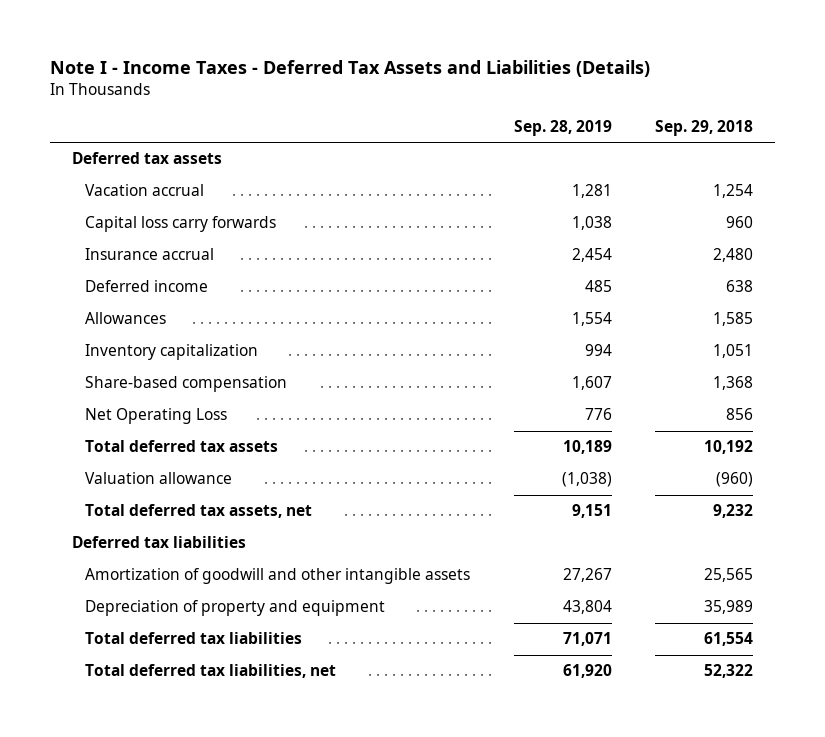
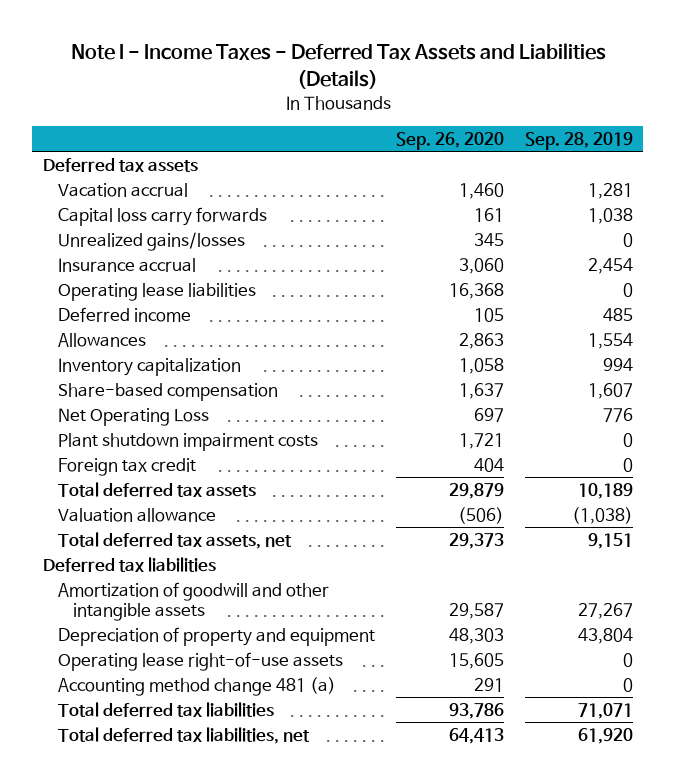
- | Sep. 28, 2019 | Sep. 29, 2018
+ | Sep. 26, 2020 | Sep. 28, 2019
+ Unrealized gains/losses | 345 | 0
+ Operating lease liabilities | 16,368 | 0
+ Plant shutdown impairment costs | 1,721 | 0
+ Foreign tax credit | 404 | 0
+ Operating lease right-of-use assets | 15,605 | 0
+ Accounting method change 481 (a) | 291 | 0

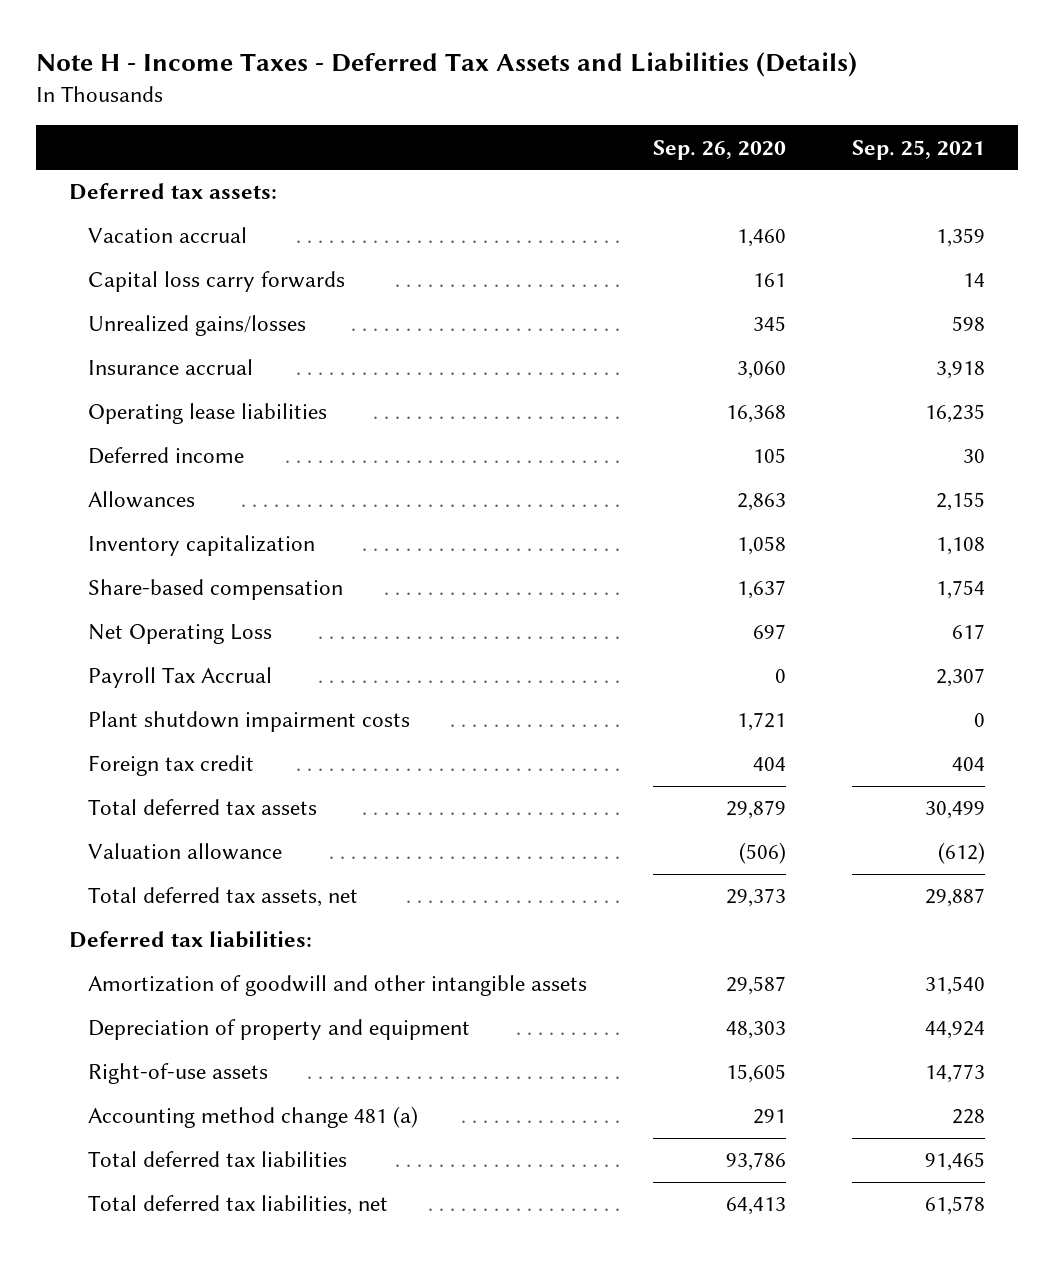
- Note I - Income Taxes - Deferred Tax Assets and Liabilities (Details)
+ Note H - Income Taxes - Deferred Tax Assets and Liabilities (Details)
- | Sep. 26, 2020 | Sep. 28, 2019
+ | Sep. 26, 2020 | Sep. 25, 2021
- Deferred tax assets
+ Deferred tax assets:
+ Payroll Tax Accrual | 0 | 2,307
- Deferred tax liabilities
+ Deferred tax liabilities:
- Operating lease right-of-use assets | 15,605 | 0
+ Right-of-use assets | 15,605 | 14,773

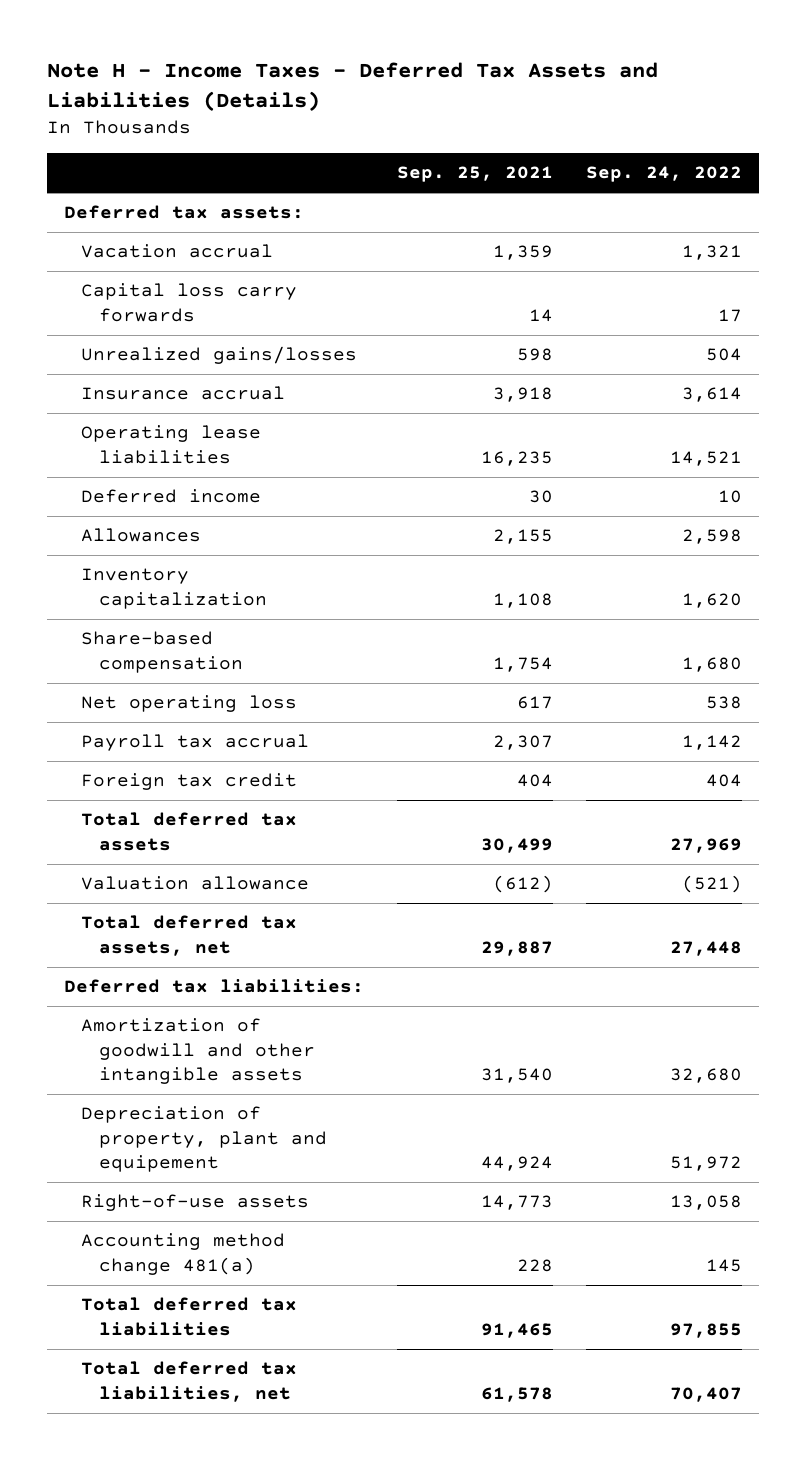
- | Sep. 26, 2020 | Sep. 25, 2021
+ | Sep. 25, 2021 | Sep. 24, 2022
- Net Operating Loss | 697 | 617
- Payroll Tax Accrual | 0 | 2,307
- Plant shutdown impairment costs | 1,721 | 0
+ Net operating loss | 617 | 538
+ Payroll tax accrual | 2,307 | 1,142
- Depreciation of property and equipment | 48,303 | 44,924
+ Depreciation of property, plant and equipement | 44,924 | 51,972
- Accounting method change 481 (a) | 291 | 228
+ Accounting method change 481(a) | 228 | 145

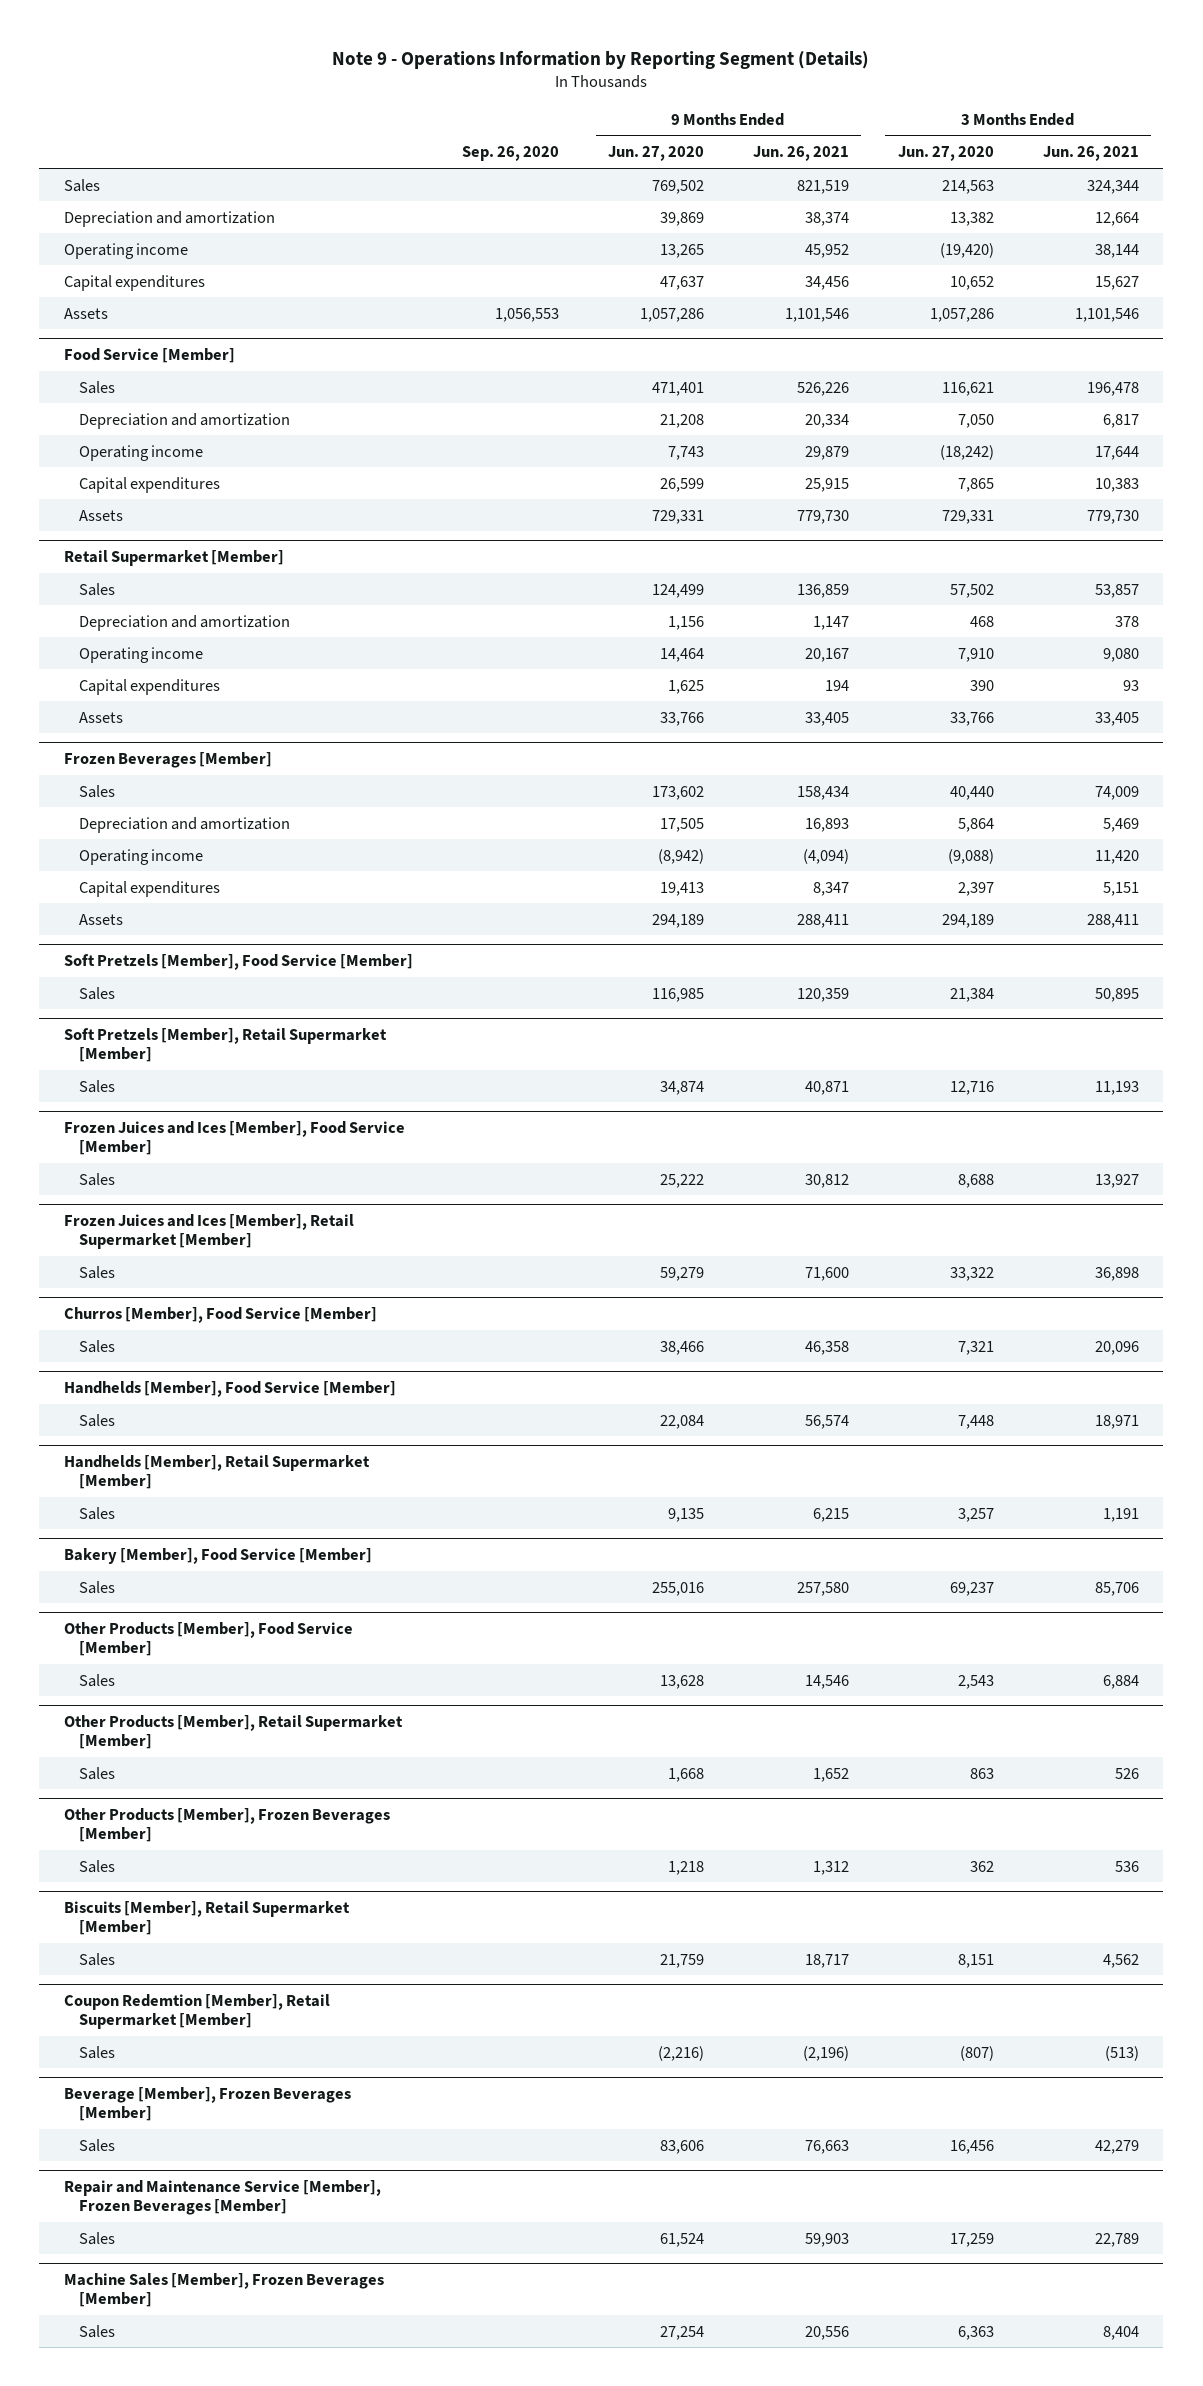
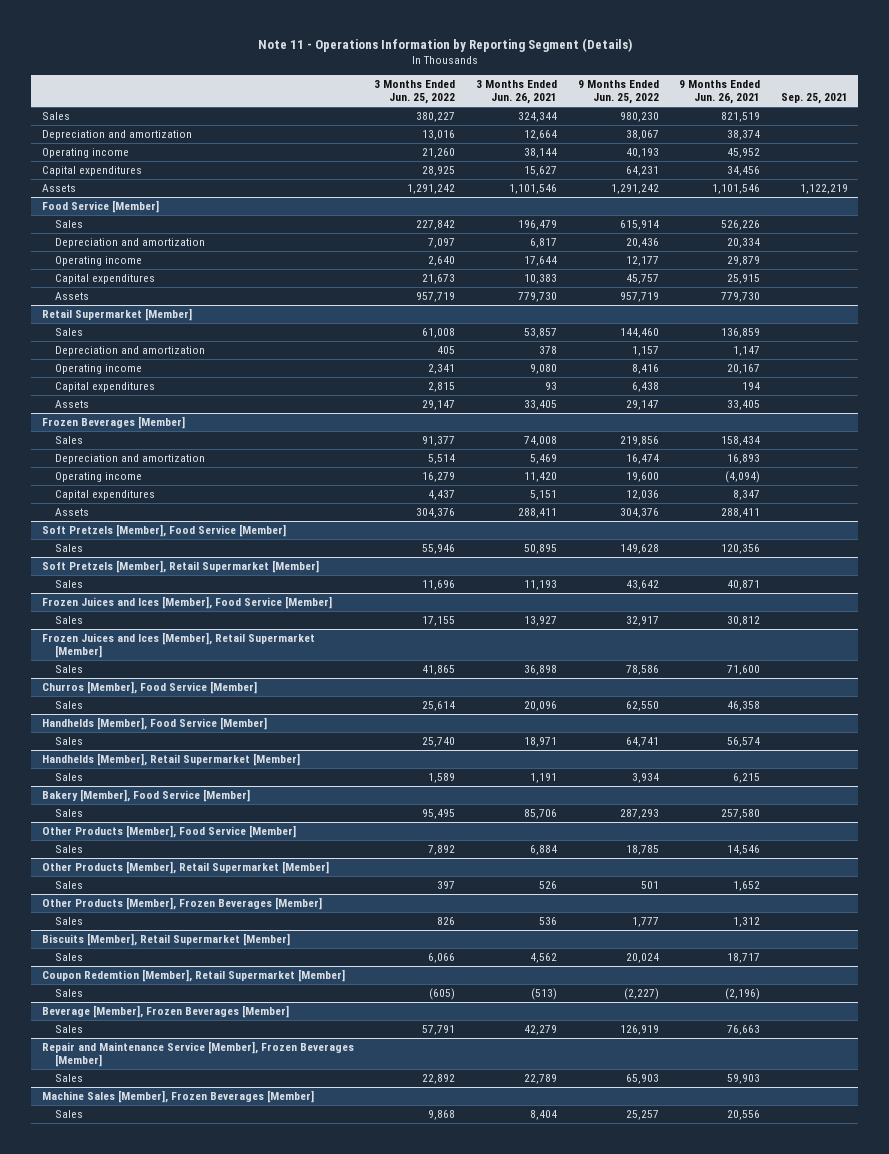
- Note 9 - Operations Information by Reporting Segment (Details)
+ Note 11 - Operations Information by Reporting Segment (Details)
- | Sep. 26, 2020 | 9 Months Ended Jun. 27, 2020 | 9 Months Ended Jun. 26, 2021 | 3 Months Ended Jun. 27, 2020 | 3 Months Ended Jun. 26, 2021
+ | 3 Months Ended Jun. 25, 2022 | 3 Months Ended Jun. 26, 2021 | 9 Months Ended Jun. 25, 2022 | 9 Months Ended Jun. 26, 2021 | Sep. 25, 2021
@ Food Service [Member]
- Sales | | 471,401 | 526,226 | 116,621 | 196,478
+ Sales | 227,842 | 196,479 | 615,914 | 526,226 |
@ Frozen Beverages [Member]
- Sales | | 173,602 | 158,434 | 40,440 | 74,009
+ Sales | 91,377 | 74,008 | 219,856 | 158,434 |
@ Soft Pretzels [Member], Food Service [Member]
- Sales | | 116,985 | 120,359 | 21,384 | 50,895
+ Sales | 55,946 | 50,895 | 149,628 | 120,356 |

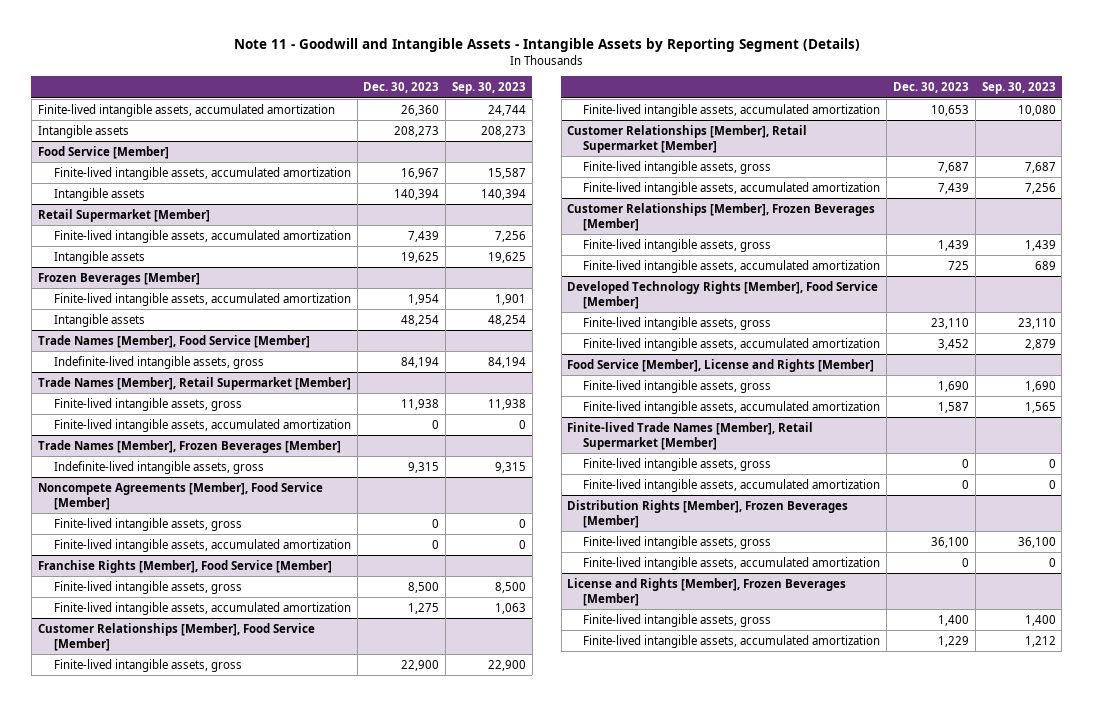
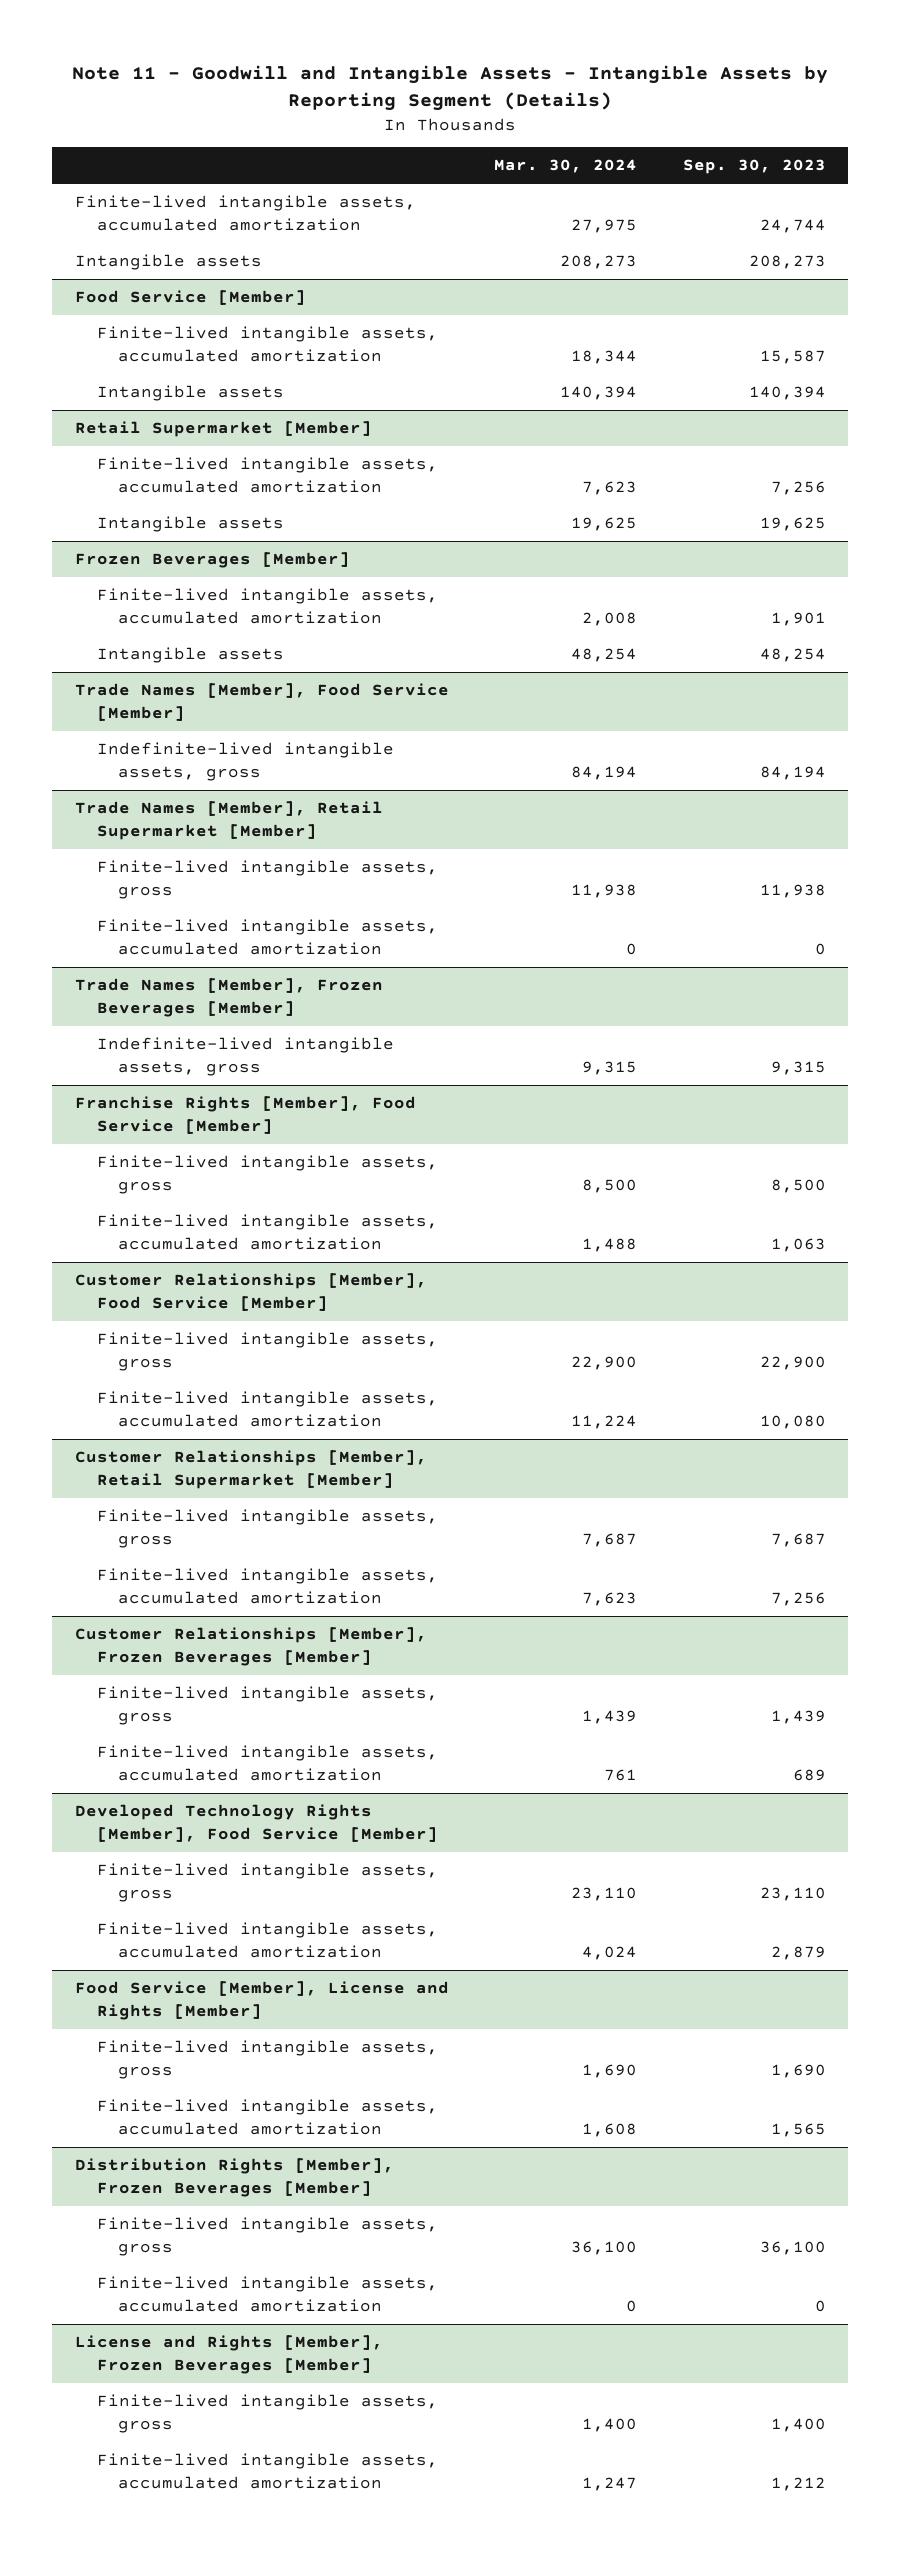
- | Dec. 30, 2023 | Sep. 30, 2023
+ | Mar. 30, 2024 | Sep. 30, 2023
- Noncompete Agreements [Member], Food Service [Member]
- Finite-lived intangible assets, gross | 0 | 0
- Finite-lived intangible assets, accumulated amortization | 0 | 0
- Finite-lived Trade Names [Member], Retail Supermarket [Member]
- Finite-lived intangible assets, gross | 0 | 0
- Finite-lived intangible assets, accumulated amortization | 0 | 0

